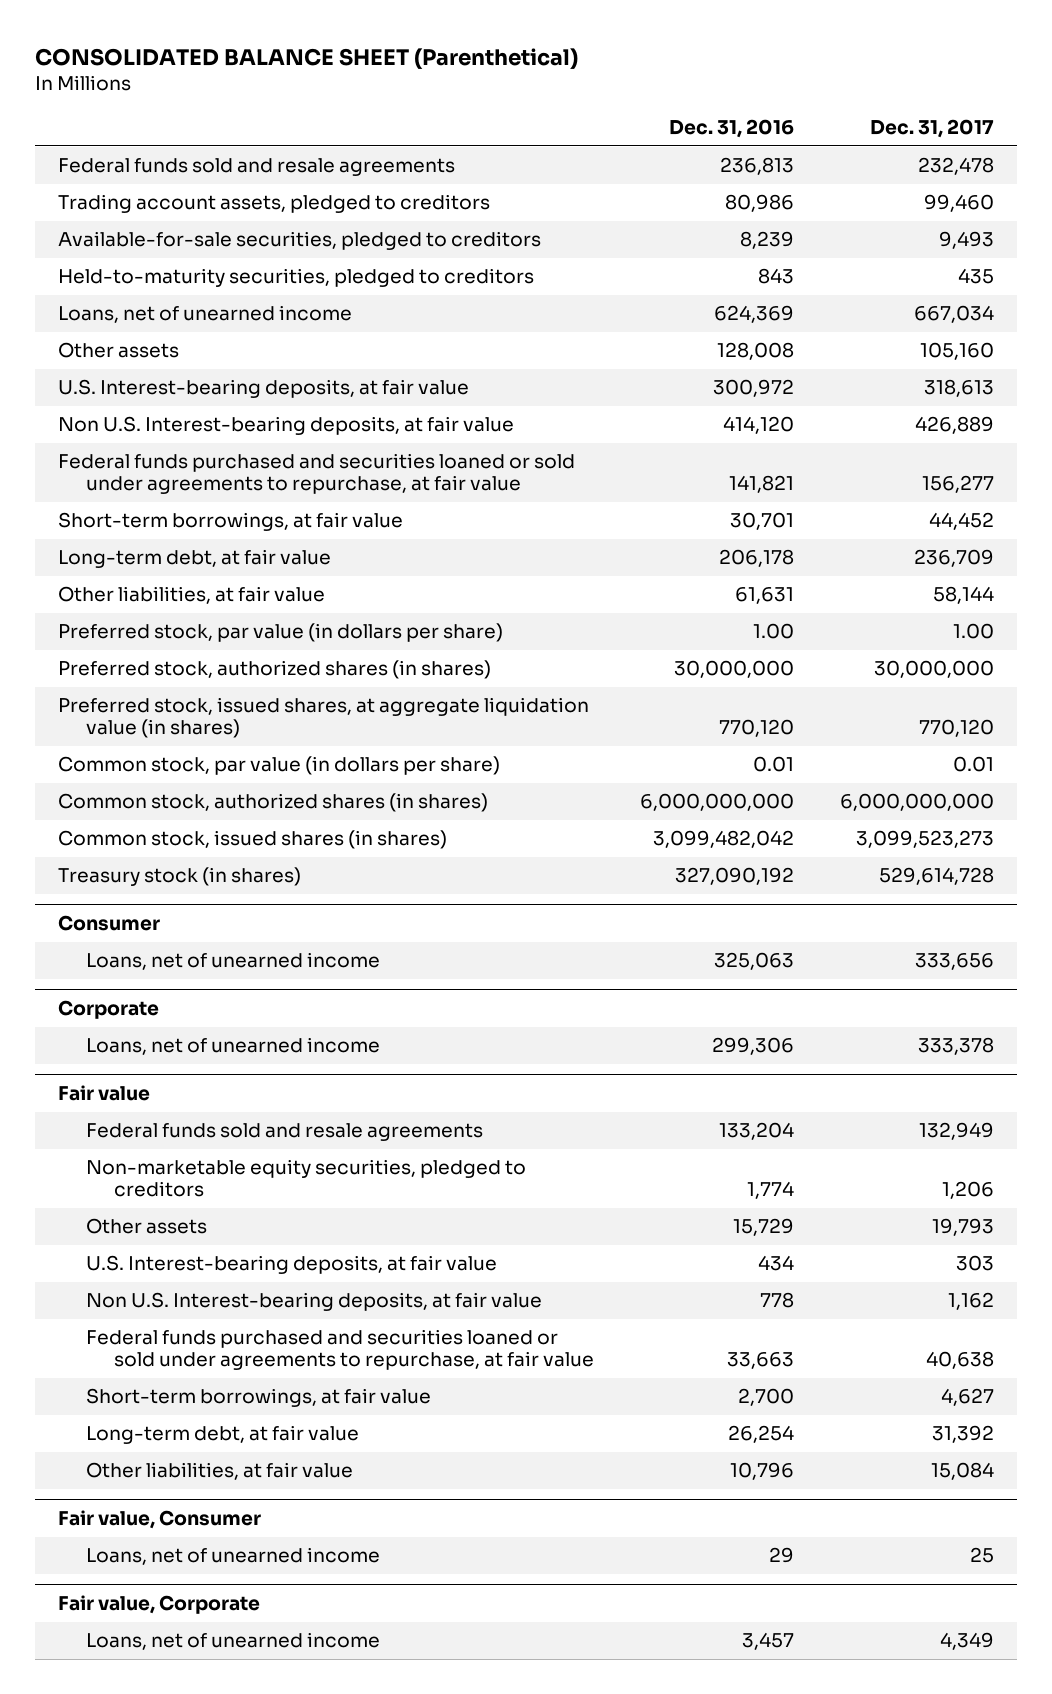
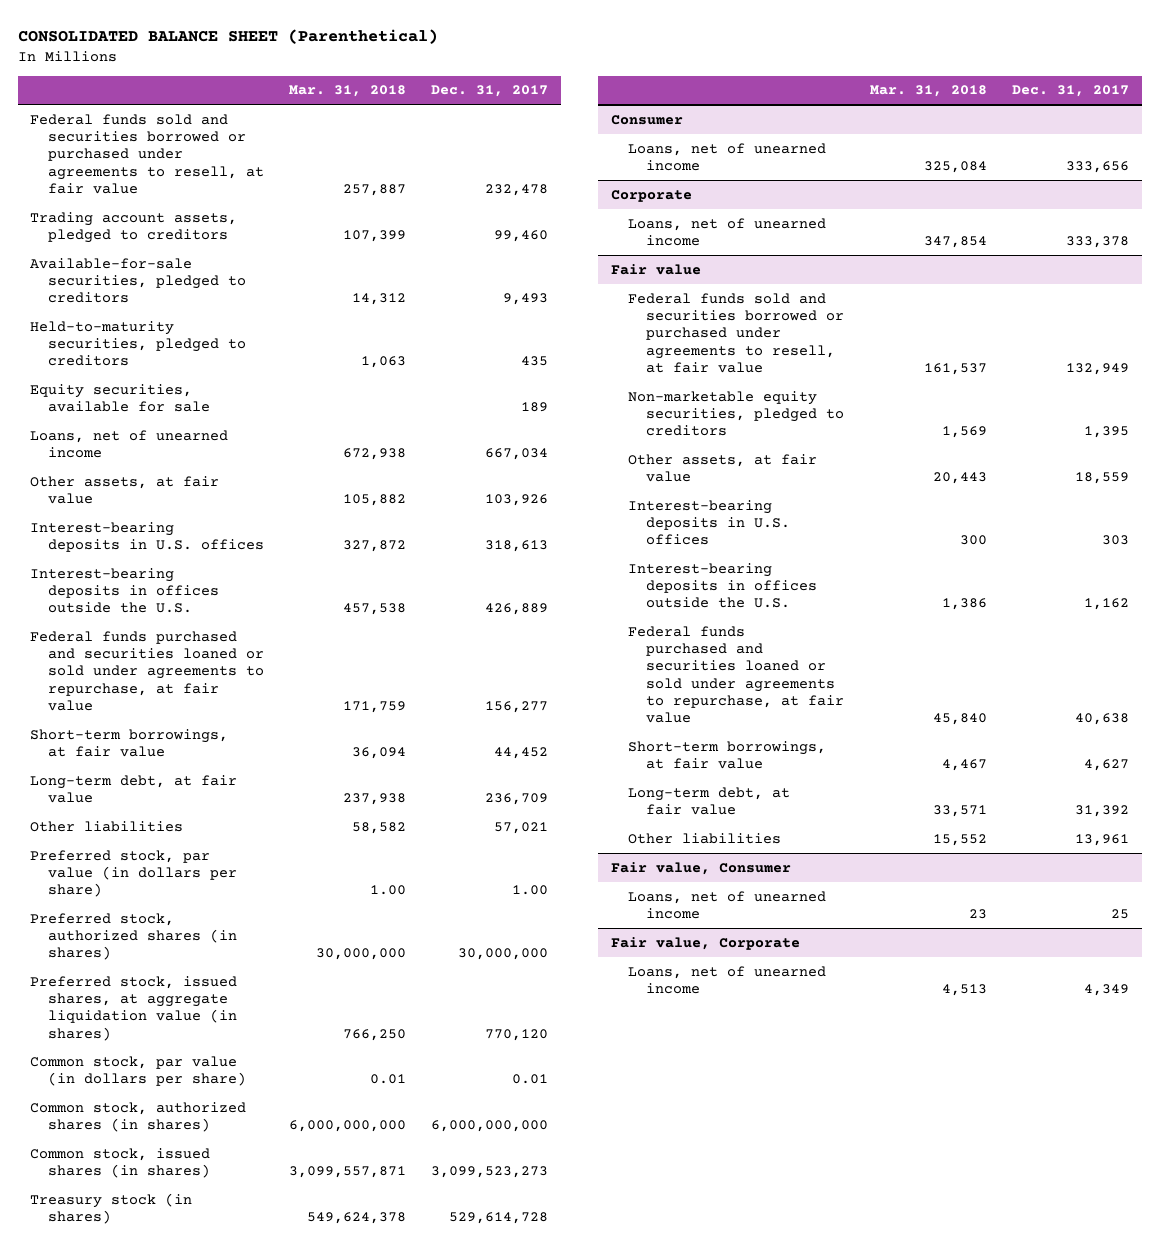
- | Dec. 31, 2016 | Dec. 31, 2017
+ | Mar. 31, 2018 | Dec. 31, 2017
- Federal funds sold and resale agreements | 236,813 | 232,478
+ Federal funds sold and securities borrowed or purchased under agreements to resell, at fair value | 257,887 | 232,478
+ Equity securities, available for sale | | 189
- Other assets | 128,008 | 105,160
- U.S. Interest-bearing deposits, at fair value | 300,972 | 318,613
- Non U.S. Interest-bearing deposits, at fair value | 414,120 | 426,889
+ Other assets, at fair value | 105,882 | 103,926
+ Interest-bearing deposits in U.S. offices | 327,872 | 318,613
+ Interest-bearing deposits in offices outside the U.S. | 457,538 | 426,889
- Other liabilities, at fair value | 61,631 | 58,144
+ Other liabilities | 58,582 | 57,021
@ Fair value
- Federal funds sold and resale agreements | 133,204 | 132,949
- Non-marketable equity securities, pledged to creditors | 1,774 | 1,206
- Other assets | 15,729 | 19,793
- U.S. Interest-bearing deposits, at fair value | 434 | 303
- Non U.S. Interest-bearing deposits, at fair value | 778 | 1,162
+ Federal funds sold and securities borrowed or purchased under agreements to resell, at fair value | 161,537 | 132,949
+ Non-marketable equity securities, pledged to creditors | 1,569 | 1,395
+ Other assets, at fair value | 20,443 | 18,559
+ Interest-bearing deposits in U.S. offices | 300 | 303
+ Interest-bearing deposits in offices outside the U.S. | 1,386 | 1,162
- Other liabilities, at fair value | 10,796 | 15,084
+ Other liabilities | 15,552 | 13,961

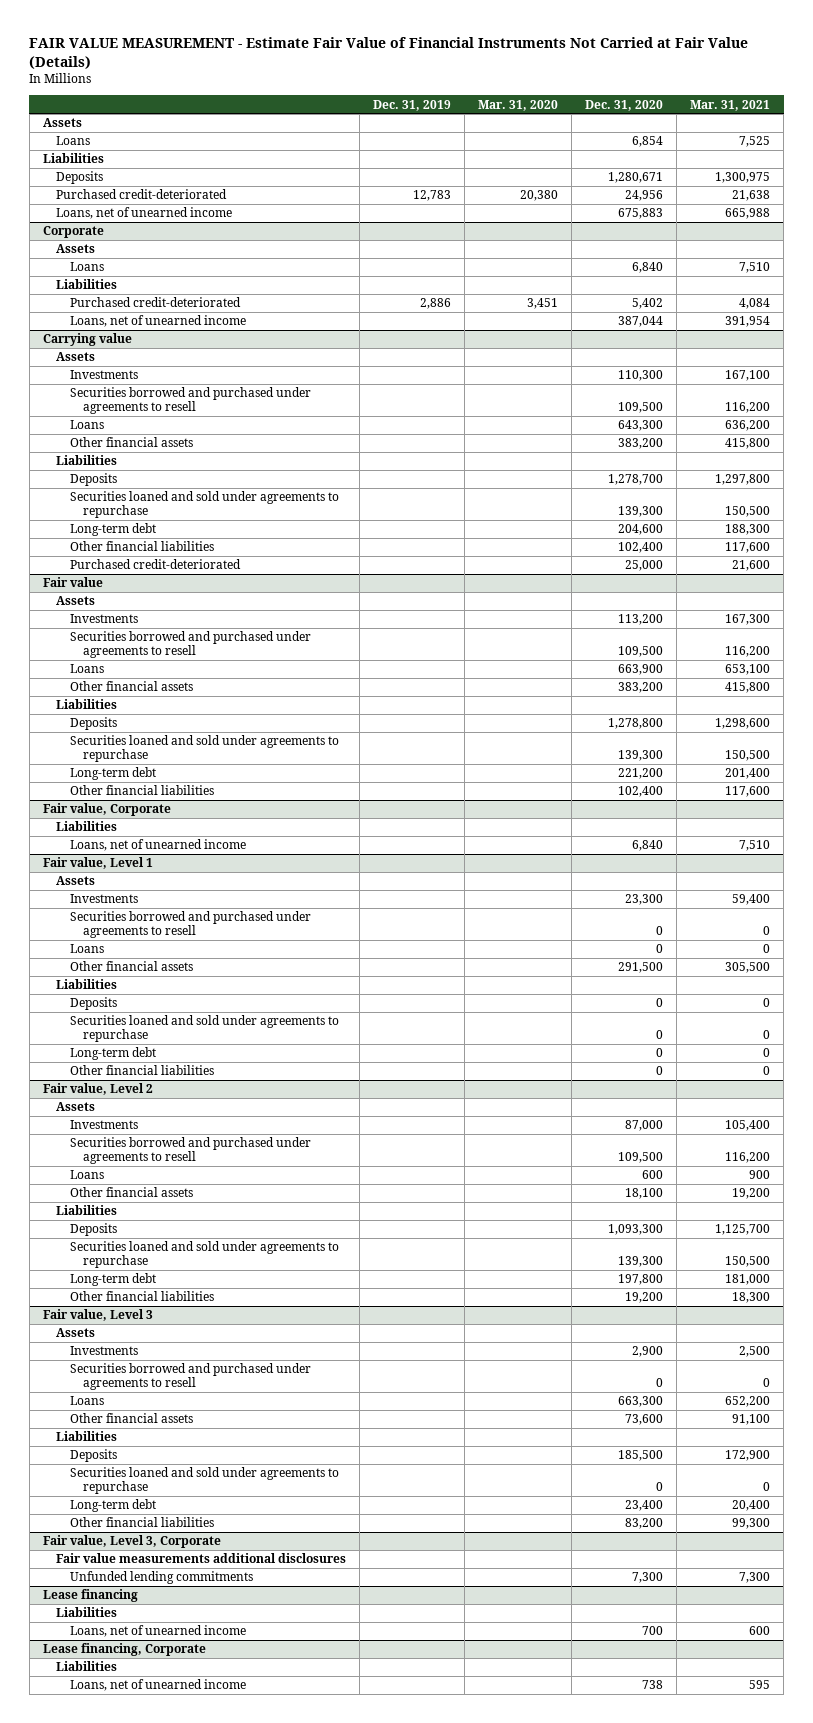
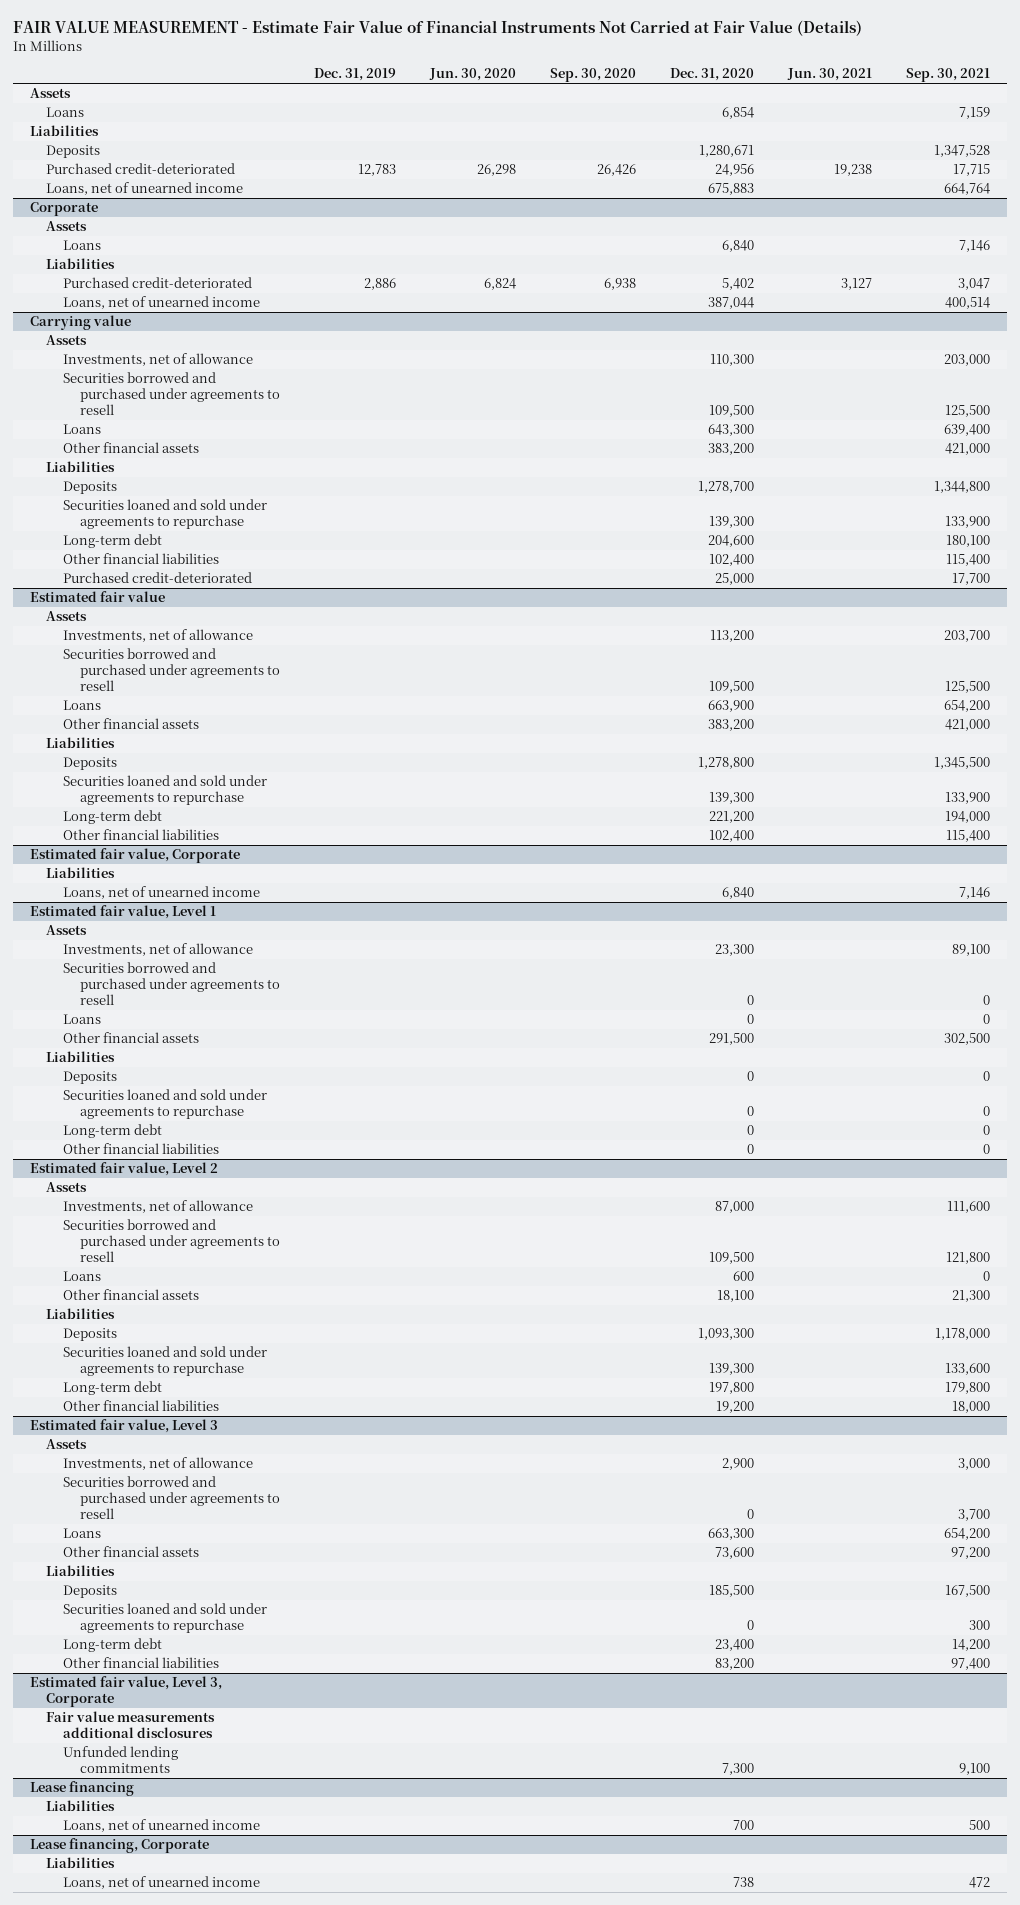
- | Dec. 31, 2019 | Mar. 31, 2020 | Dec. 31, 2020 | Mar. 31, 2021
+ | Dec. 31, 2019 | Jun. 30, 2020 | Sep. 30, 2020 | Dec. 31, 2020 | Jun. 30, 2021 | Sep. 30, 2021
@ Carrying value
- Investments | | | 110,300 | 167,100
+ Investments, net of allowance | | | | 110,300 | | 203,000
- Fair value
+ Estimated fair value
- Investments | | | 113,200 | 167,300
+ Investments, net of allowance | | | | 113,200 | | 203,700
- Fair value, Corporate
+ Estimated fair value, Corporate
- Fair value, Level 1
+ Estimated fair value, Level 1
- Investments | | | 23,300 | 59,400
+ Investments, net of allowance | | | | 23,300 | | 89,100
- Fair value, Level 2
+ Estimated fair value, Level 2
- Investments | | | 87,000 | 105,400
+ Investments, net of allowance | | | | 87,000 | | 111,600
- Fair value, Level 3
+ Estimated fair value, Level 3
- Investments | | | 2,900 | 2,500
+ Investments, net of allowance | | | | 2,900 | | 3,000
- Fair value, Level 3, Corporate
+ Estimated fair value, Level 3, Corporate

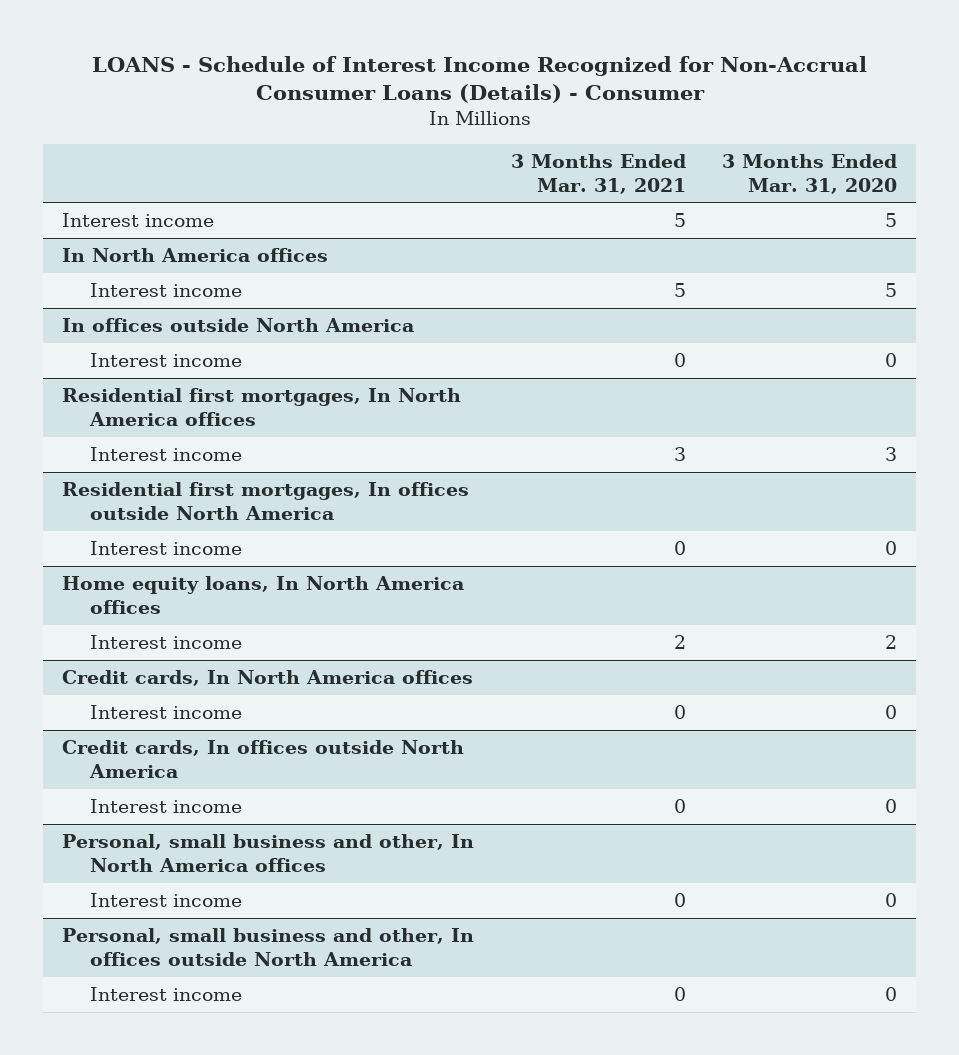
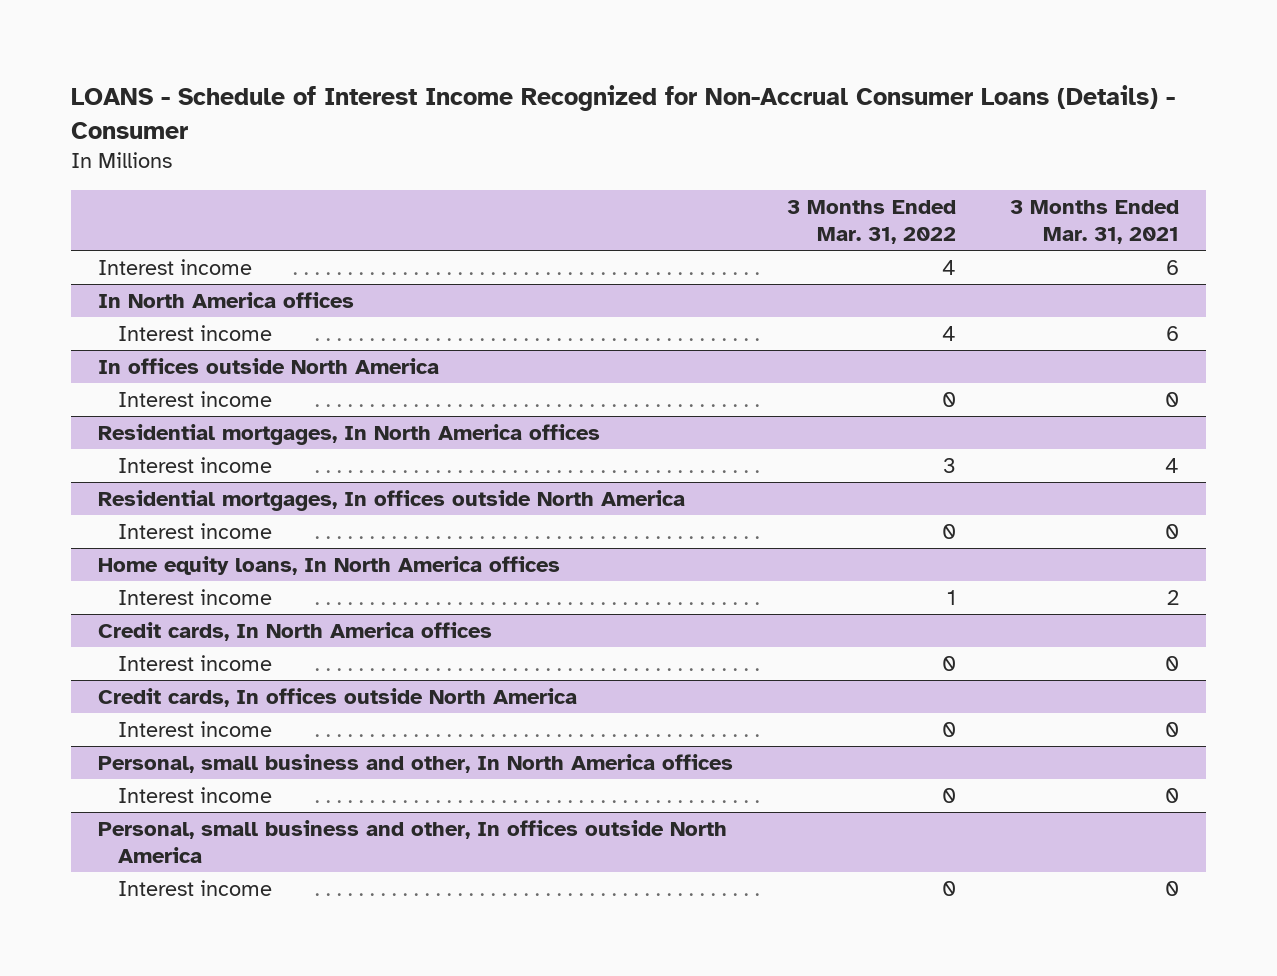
- | 3 Months Ended Mar. 31, 2021 | 3 Months Ended Mar. 31, 2020
+ | 3 Months Ended Mar. 31, 2022 | 3 Months Ended Mar. 31, 2021
- Interest income | 5 | 5
+ Interest income | 4 | 6
@ In North America offices
- Interest income | 5 | 5
+ Interest income | 4 | 6
- Residential first mortgages, In North America offices
- Interest income | 3 | 3
- Residential first mortgages, In offices outside North America
+ Residential mortgages, In North America offices
+ Interest income | 3 | 4
+ Residential mortgages, In offices outside North America

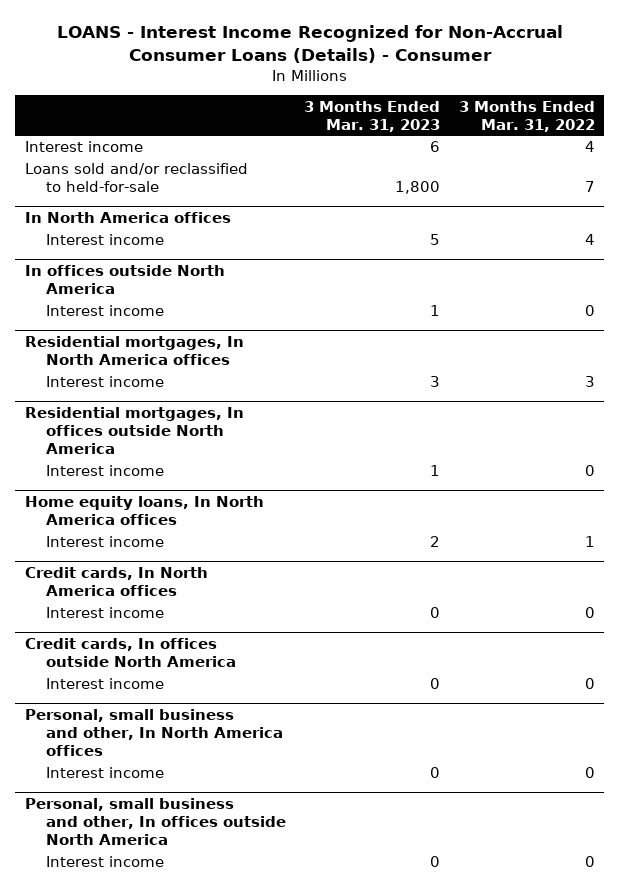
- LOANS - Schedule of Interest Income Recognized for Non-Accrual Consumer Loans (Details) - Consumer
+ LOANS - Interest Income Recognized for Non-Accrual Consumer Loans (Details) - Consumer
- | 3 Months Ended Mar. 31, 2022 | 3 Months Ended Mar. 31, 2021
+ | 3 Months Ended Mar. 31, 2023 | 3 Months Ended Mar. 31, 2022
+ Loans sold and/or reclassified to held-for-sale | 1,800 | 7

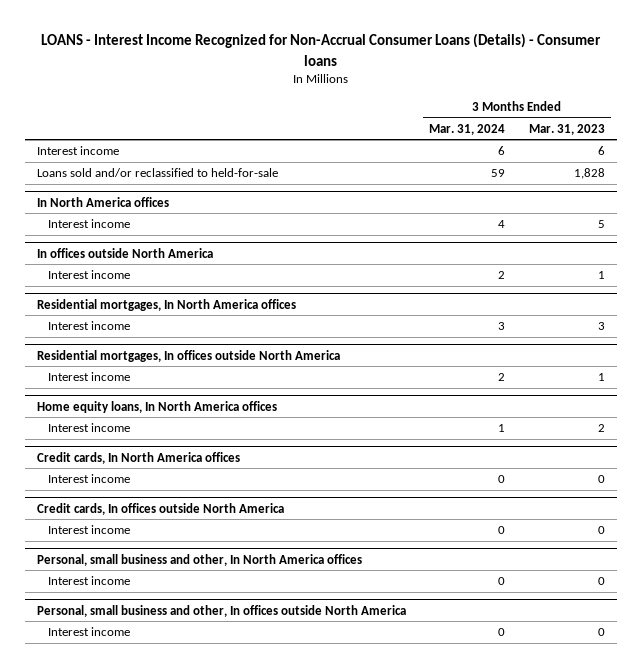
- LOANS - Interest Income Recognized for Non-Accrual Consumer Loans (Details) - Consumer
+ LOANS - Interest Income Recognized for Non-Accrual Consumer Loans (Details) - Consumer loans
- | 3 Months Ended Mar. 31, 2023 | 3 Months Ended Mar. 31, 2022
+ | 3 Months Ended Mar. 31, 2024 | 3 Months Ended Mar. 31, 2023
- Loans sold and/or reclassified to held-for-sale | 1,800 | 7
+ Loans sold and/or reclassified to held-for-sale | 59 | 1,828

